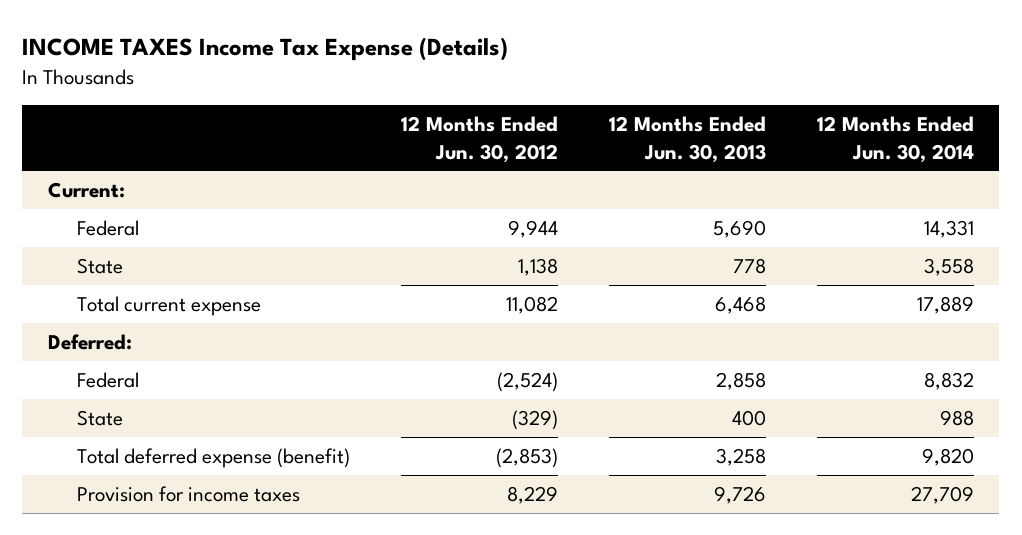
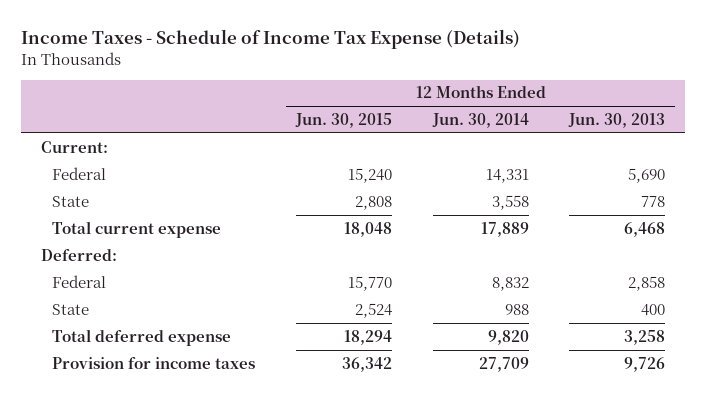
- INCOME TAXES Income Tax Expense (Details)
+ Income Taxes - Schedule of Income Tax Expense (Details)
- | 12 Months Ended Jun. 30, 2012 | 12 Months Ended Jun. 30, 2013 | 12 Months Ended Jun. 30, 2014
+ | 12 Months Ended Jun. 30, 2015 | 12 Months Ended Jun. 30, 2014 | 12 Months Ended Jun. 30, 2013
- Total deferred expense (benefit) | (2,853) | 3,258 | 9,820
+ Total deferred expense | 18,294 | 9,820 | 3,258

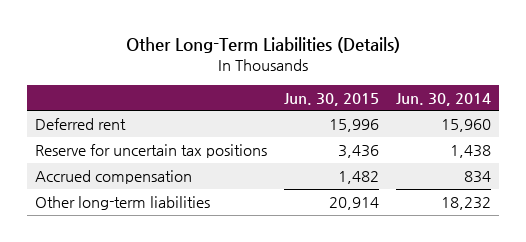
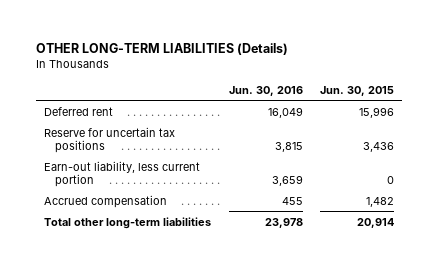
- Other Long-Term Liabilities (Details)
+ OTHER LONG-TERM LIABILITIES (Details)
- | Jun. 30, 2015 | Jun. 30, 2014
+ | Jun. 30, 2016 | Jun. 30, 2015
+ Earn-out liability, less current portion | 3,659 | 0
- Other long-term liabilities | 20,914 | 18,232
+ Total other long-term liabilities | 23,978 | 20,914

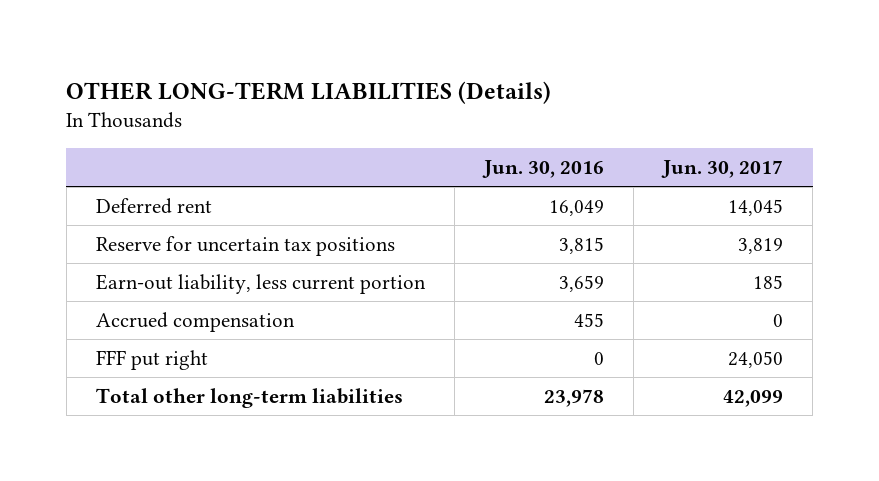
- | Jun. 30, 2016 | Jun. 30, 2015
+ | Jun. 30, 2016 | Jun. 30, 2017
+ FFF put right | 0 | 24,050

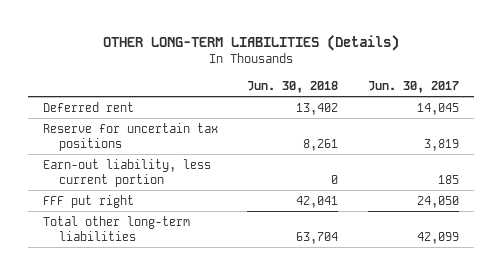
- | Jun. 30, 2016 | Jun. 30, 2017
+ | Jun. 30, 2018 | Jun. 30, 2017
- Accrued compensation | 455 | 0

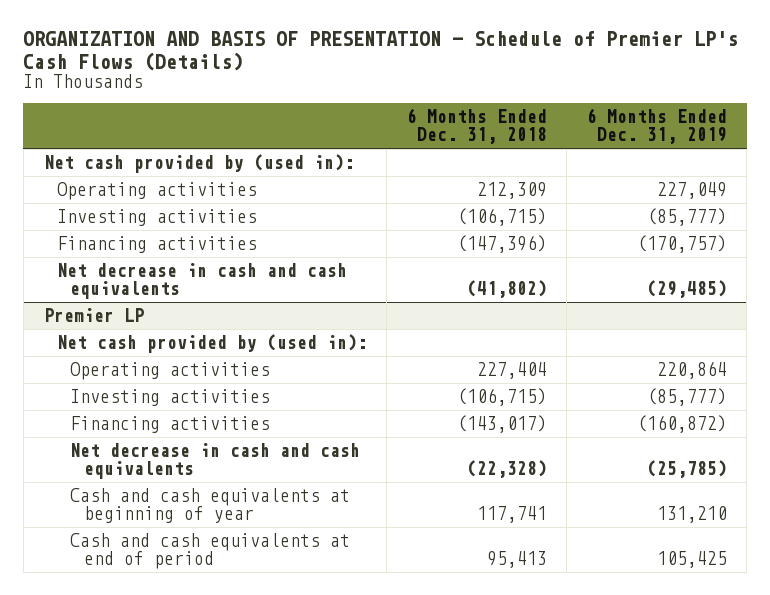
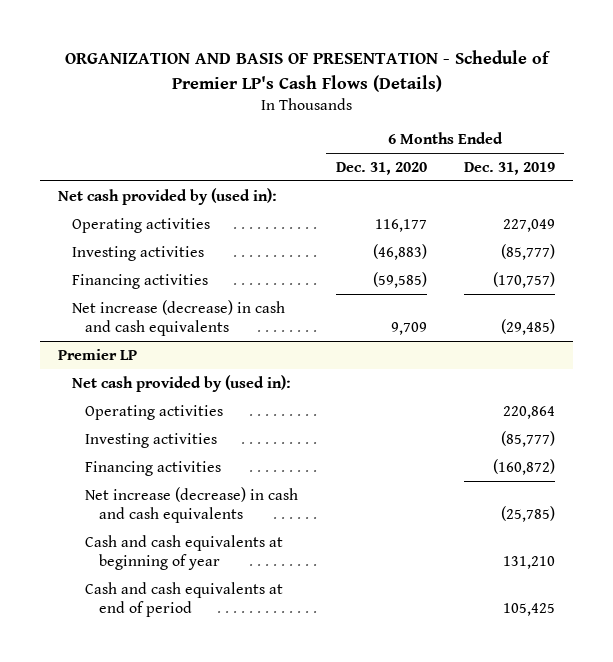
- | 6 Months Ended Dec. 31, 2018 | 6 Months Ended Dec. 31, 2019
+ | 6 Months Ended Dec. 31, 2020 | 6 Months Ended Dec. 31, 2019
- Net decrease in cash and cash equivalents | (41,802) | (29,485)
+ Net increase (decrease) in cash and cash equivalents | 9,709 | (29,485)
@ Premier LP
- Net decrease in cash and cash equivalents | (22,328) | (25,785)
+ Net increase (decrease) in cash and cash equivalents | | (25,785)

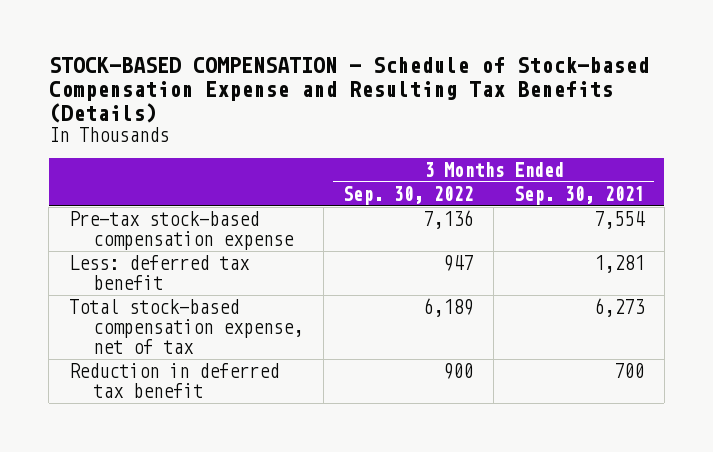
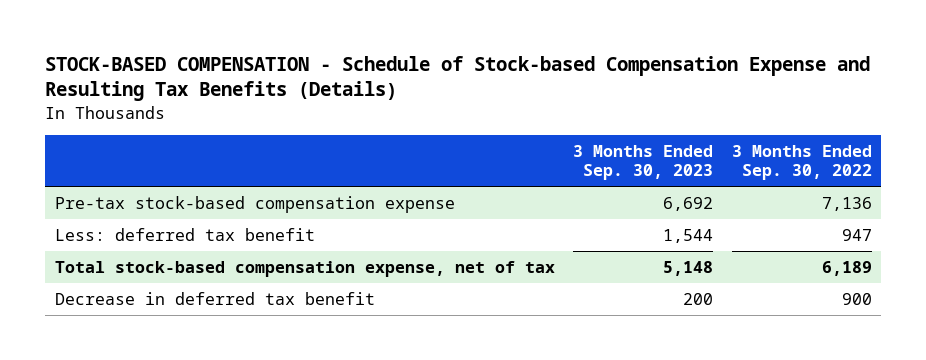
- | 3 Months Ended Sep. 30, 2022 | 3 Months Ended Sep. 30, 2021
+ | 3 Months Ended Sep. 30, 2023 | 3 Months Ended Sep. 30, 2022
- Reduction in deferred tax benefit | 900 | 700
+ Decrease in deferred tax benefit | 200 | 900

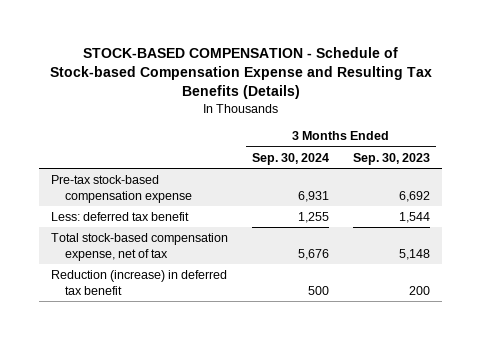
- | 3 Months Ended Sep. 30, 2023 | 3 Months Ended Sep. 30, 2022
+ | 3 Months Ended Sep. 30, 2024 | 3 Months Ended Sep. 30, 2023
- Decrease in deferred tax benefit | 200 | 900
+ Reduction (increase) in deferred tax benefit | 500 | 200

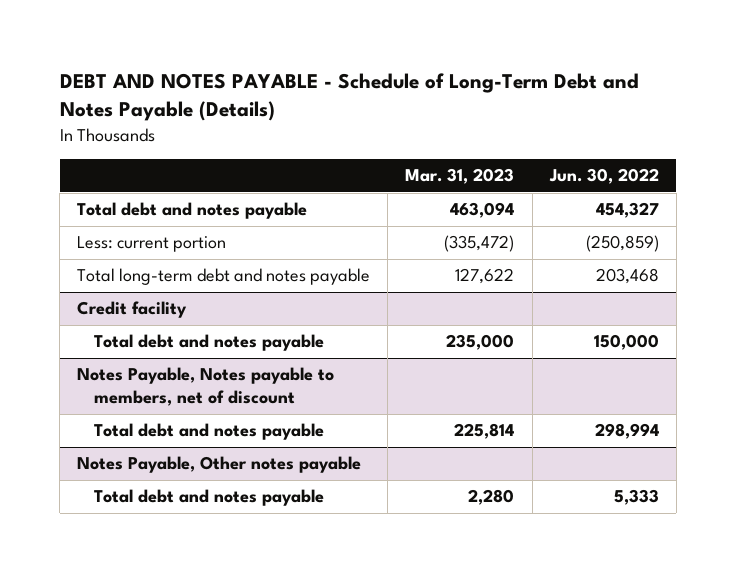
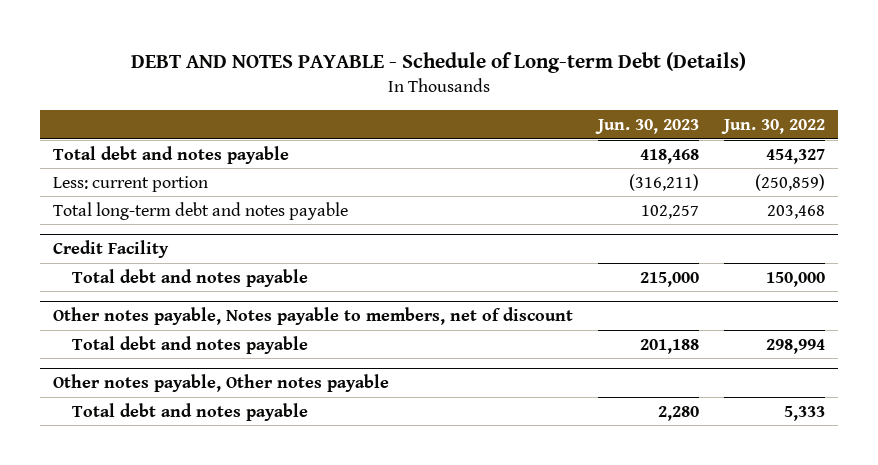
- DEBT AND NOTES PAYABLE - Schedule of Long-Term Debt and Notes Payable (Details)
+ DEBT AND NOTES PAYABLE - Schedule of Long-term Debt (Details)
- | Mar. 31, 2023 | Jun. 30, 2022
+ | Jun. 30, 2023 | Jun. 30, 2022
- Credit facility
+ Credit Facility
- Notes Payable, Notes payable to members, net of discount
+ Other notes payable, Notes payable to members, net of discount
- Notes Payable, Other notes payable
+ Other notes payable, Other notes payable

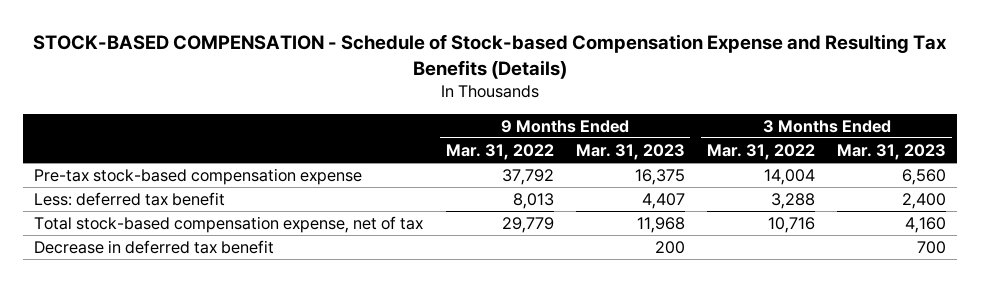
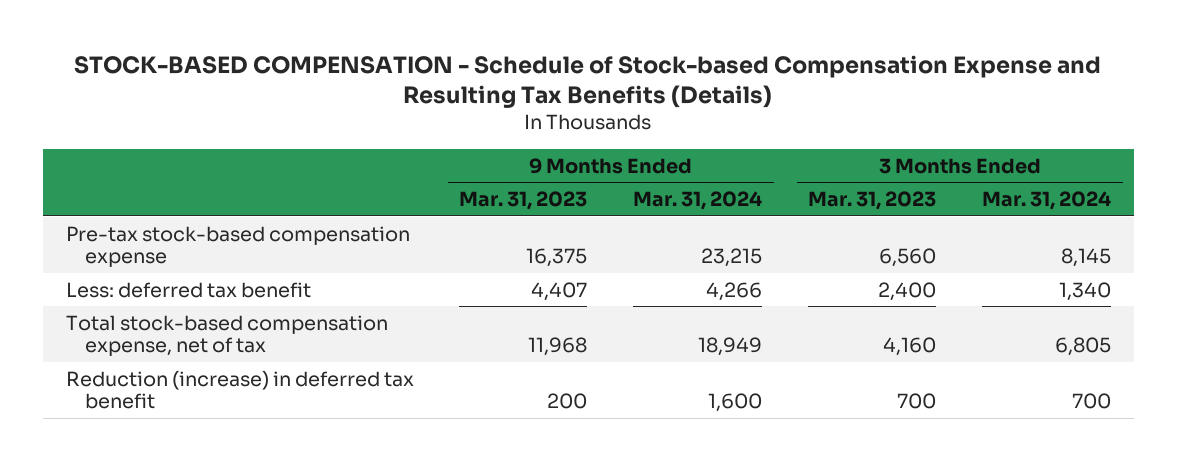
- | 9 Months Ended Mar. 31, 2022 | 9 Months Ended Mar. 31, 2023 | 3 Months Ended Mar. 31, 2022 | 3 Months Ended Mar. 31, 2023
+ | 9 Months Ended Mar. 31, 2023 | 9 Months Ended Mar. 31, 2024 | 3 Months Ended Mar. 31, 2023 | 3 Months Ended Mar. 31, 2024
- Decrease in deferred tax benefit | | 200 | | 700
+ Reduction (increase) in deferred tax benefit | 200 | 1,600 | 700 | 700

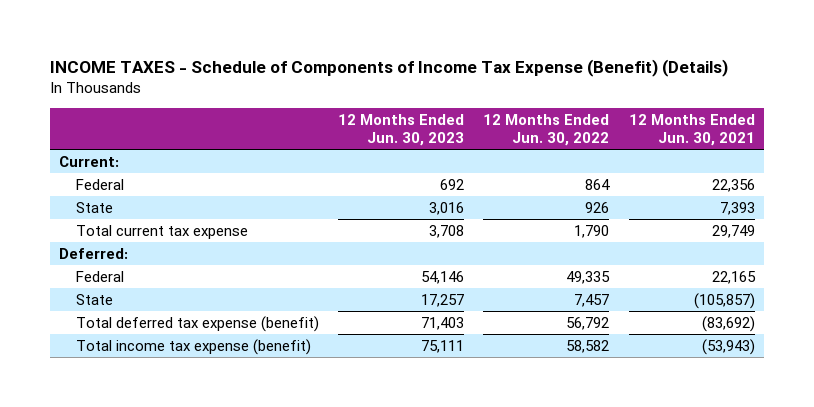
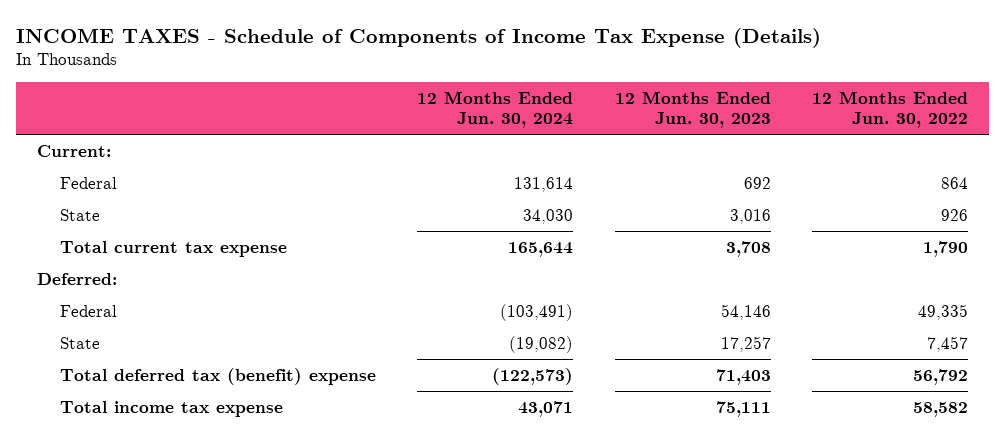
- INCOME TAXES - Schedule of Components of Income Tax Expense (Benefit) (Details)
+ INCOME TAXES - Schedule of Components of Income Tax Expense (Details)
- | 12 Months Ended Jun. 30, 2023 | 12 Months Ended Jun. 30, 2022 | 12 Months Ended Jun. 30, 2021
+ | 12 Months Ended Jun. 30, 2024 | 12 Months Ended Jun. 30, 2023 | 12 Months Ended Jun. 30, 2022
- Total deferred tax expense (benefit) | 71,403 | 56,792 | (83,692)
- Total income tax expense (benefit) | 75,111 | 58,582 | (53,943)
+ Total deferred tax (benefit) expense | (122,573) | 71,403 | 56,792
+ Total income tax expense | 43,071 | 75,111 | 58,582

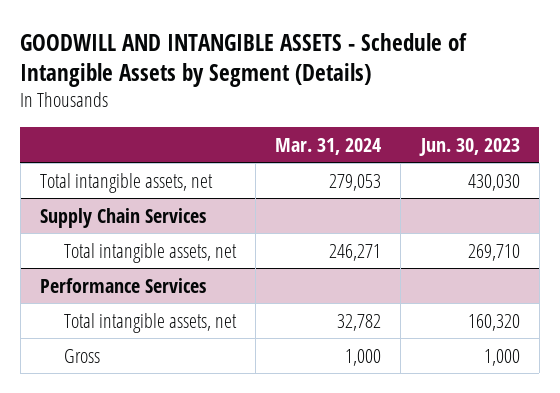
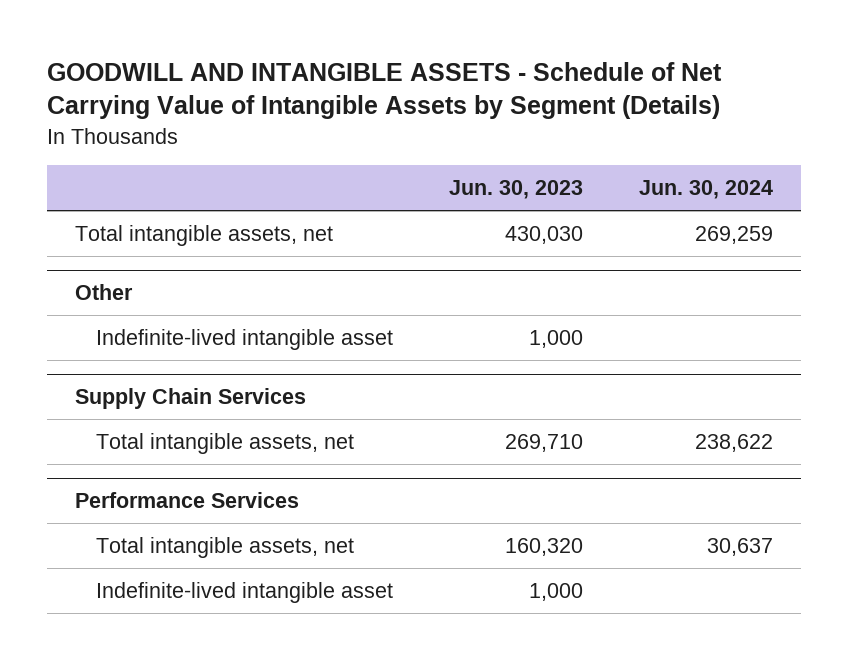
- GOODWILL AND INTANGIBLE ASSETS - Schedule of Intangible Assets by Segment (Details)
+ GOODWILL AND INTANGIBLE ASSETS - Schedule of Net Carrying Value of Intangible Assets by Segment (Details)
- | Mar. 31, 2024 | Jun. 30, 2023
+ | Jun. 30, 2023 | Jun. 30, 2024
+ Other
+ Indefinite-lived intangible asset | 1,000 |
@ Performance Services
- Gross | 1,000 | 1,000
+ Indefinite-lived intangible asset | 1,000 |

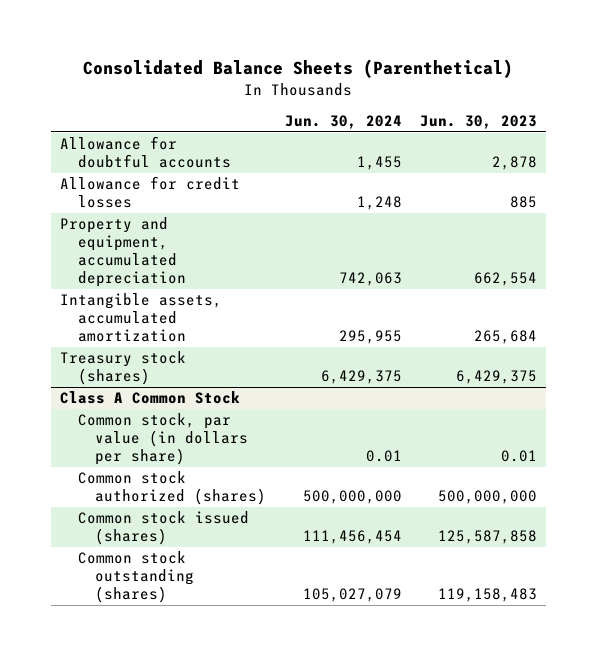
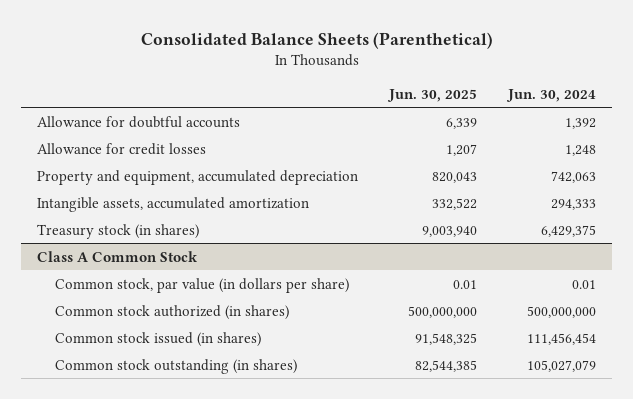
- | Jun. 30, 2024 | Jun. 30, 2023
+ | Jun. 30, 2025 | Jun. 30, 2024
- Allowance for doubtful accounts | 1,455 | 2,878
+ Allowance for doubtful accounts | 6,339 | 1,392
- Intangible assets, accumulated amortization | 295,955 | 265,684
- Treasury stock (shares) | 6,429,375 | 6,429,375
+ Intangible assets, accumulated amortization | 332,522 | 294,333
+ Treasury stock (in shares) | 9,003,940 | 6,429,375
@ Class A Common Stock
- Common stock authorized (shares) | 500,000,000 | 500,000,000
- Common stock issued (shares) | 111,456,454 | 125,587,858
- Common stock outstanding (shares) | 105,027,079 | 119,158,483
+ Common stock authorized (in shares) | 500,000,000 | 500,000,000
+ Common stock issued (in shares) | 91,548,325 | 111,456,454
+ Common stock outstanding (in shares) | 82,544,385 | 105,027,079

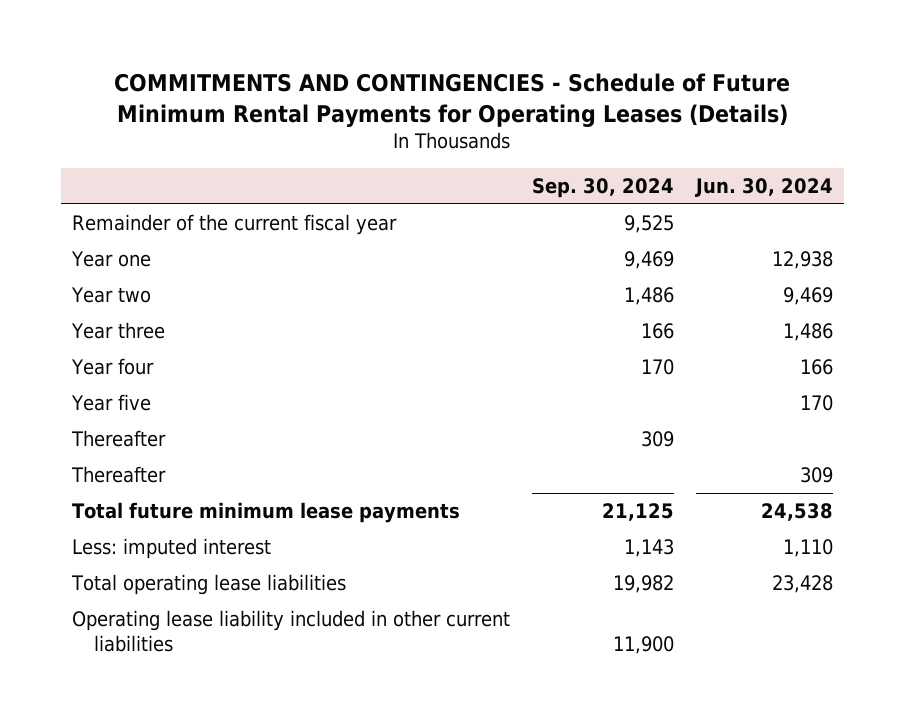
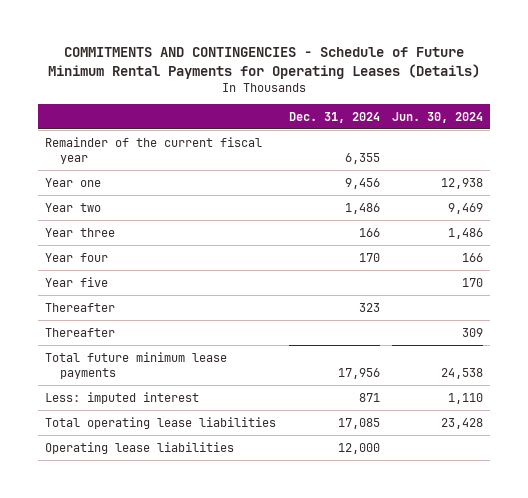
- | Sep. 30, 2024 | Jun. 30, 2024
+ | Dec. 31, 2024 | Jun. 30, 2024
- Operating lease liability included in other current liabilities | 11,900 |
+ Operating lease liabilities | 12,000 |

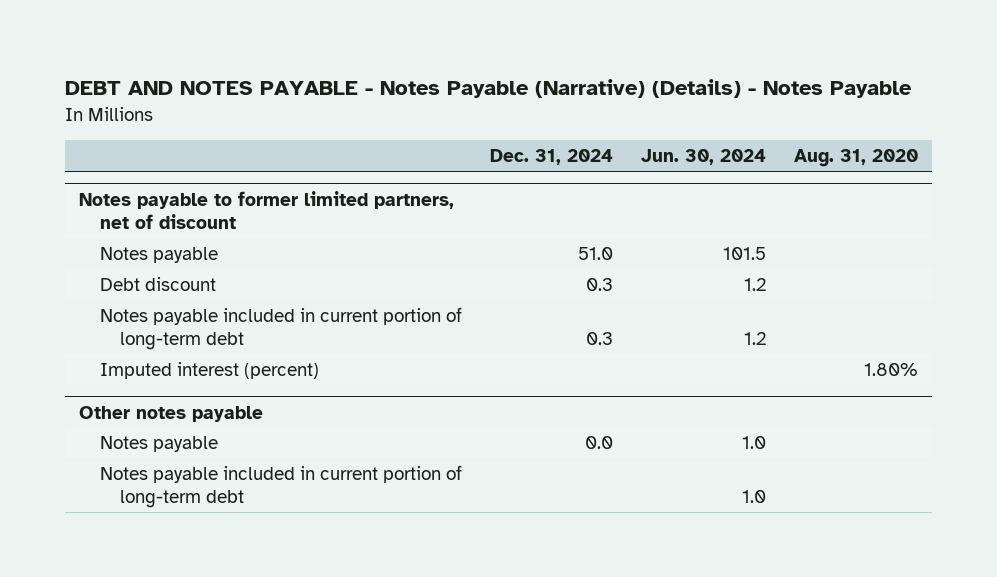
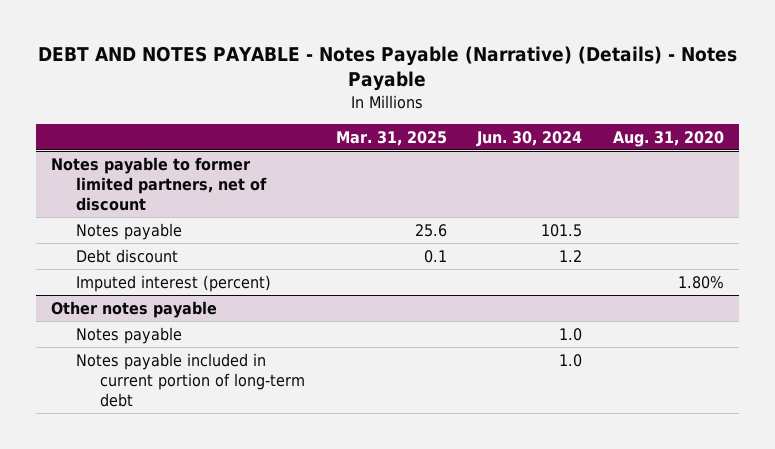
- | Dec. 31, 2024 | Jun. 30, 2024 | Aug. 31, 2020
+ | Mar. 31, 2025 | Jun. 30, 2024 | Aug. 31, 2020
@ Notes payable to former limited partners, net of discount
- Notes payable included in current portion of long-term debt | 0.3 | 1.2 |

